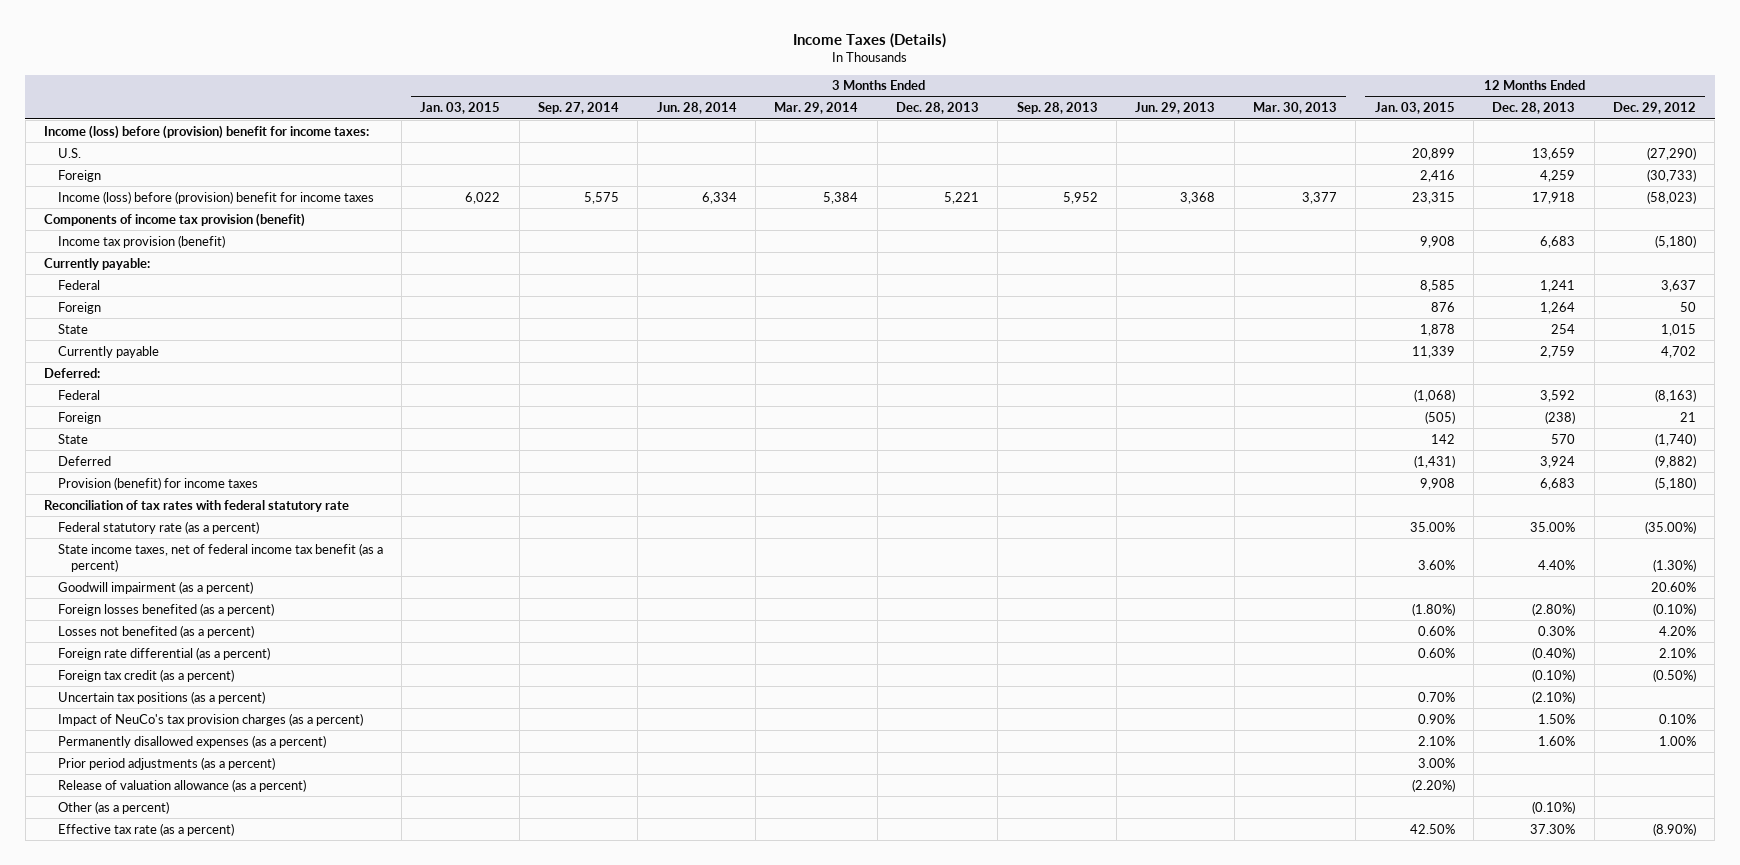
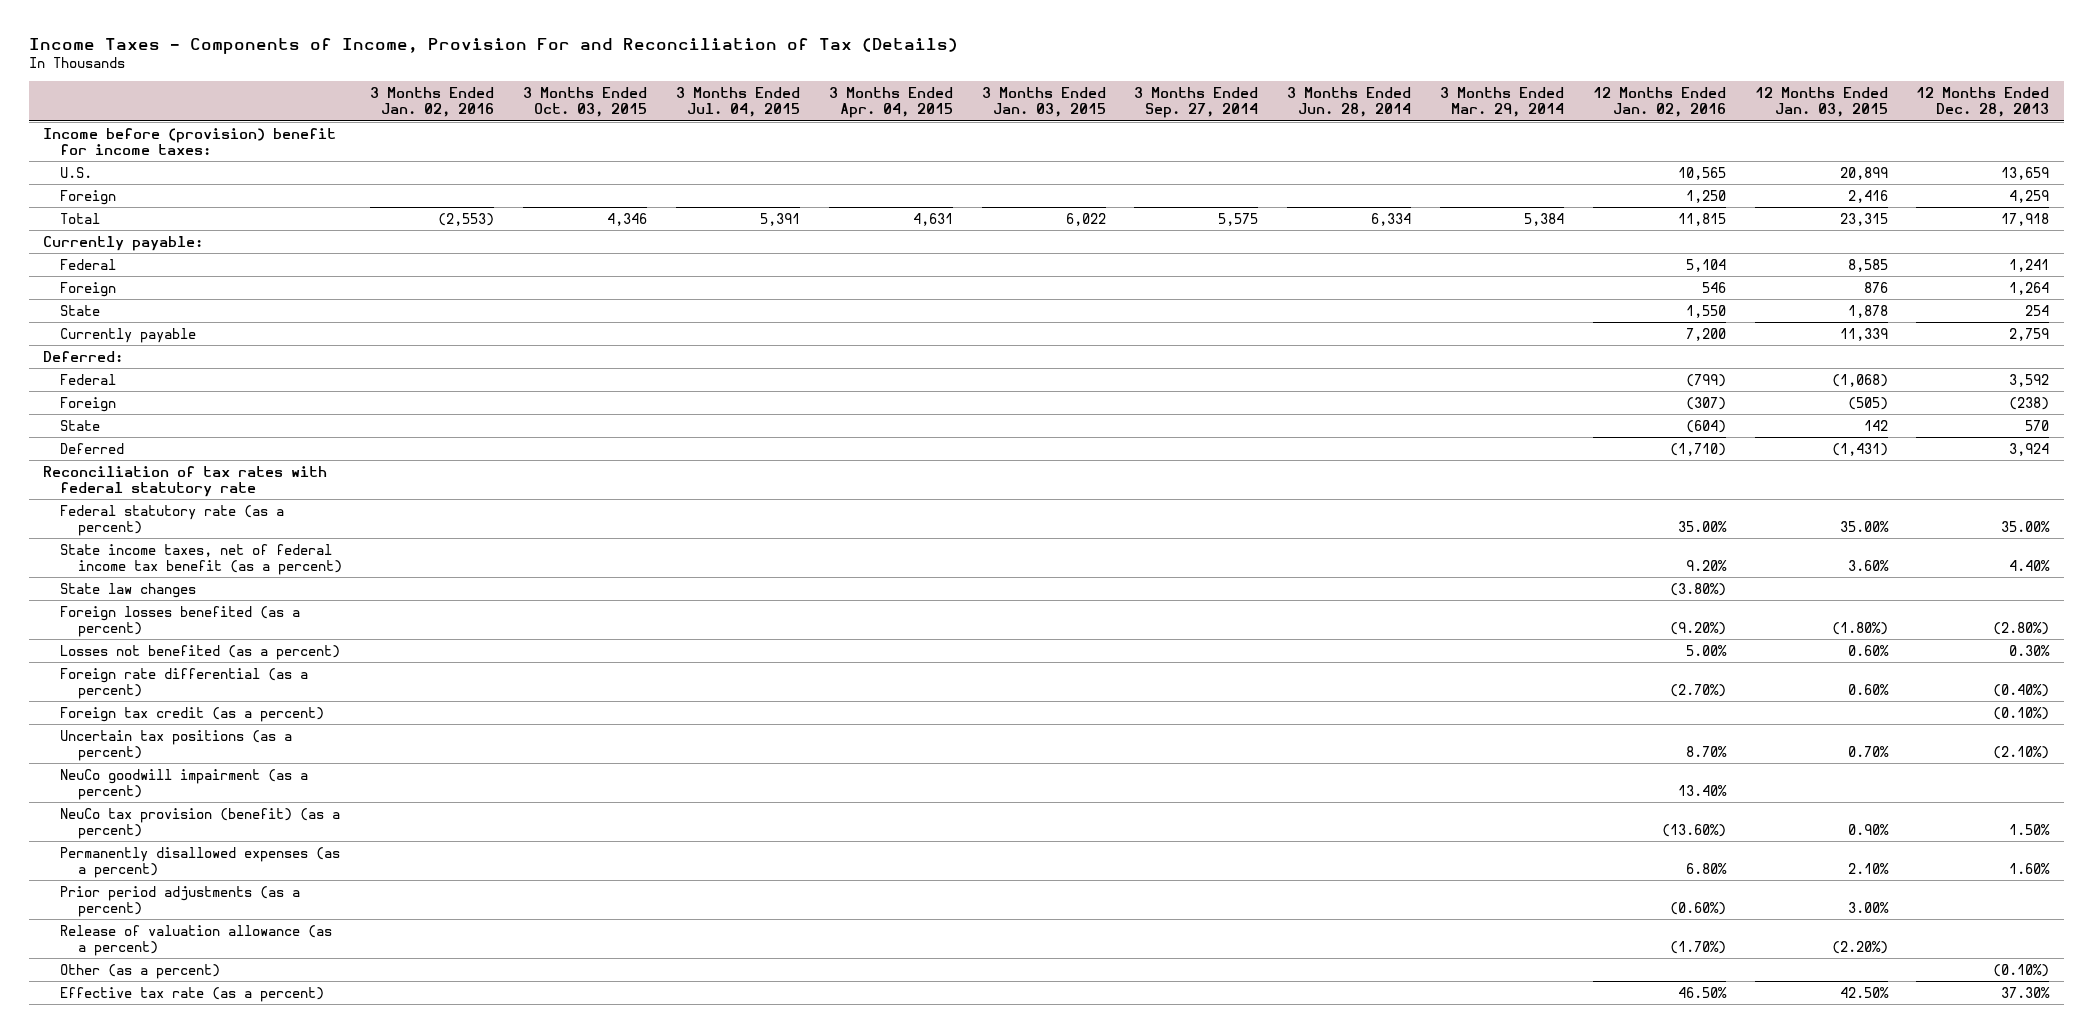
- Income Taxes (Details)
+ Income Taxes - Components of Income, Provision For and Reconciliation of Tax (Details)
- | 3 Months Ended Jan. 03, 2015 | 3 Months Ended Sep. 27, 2014 | 3 Months Ended Jun. 28, 2014 | 3 Months Ended Mar. 29, 2014 | 3 Months Ended Dec. 28, 2013 | 3 Months Ended Sep. 28, 2013 | 3 Months Ended Jun. 29, 2013 | 3 Months Ended Mar. 30, 2013 | 12 Months Ended Jan. 03, 2015 | 12 Months Ended Dec. 28, 2013 | 12 Months Ended Dec. 29, 2012
+ | 3 Months Ended Jan. 02, 2016 | 3 Months Ended Oct. 03, 2015 | 3 Months Ended Jul. 04, 2015 | 3 Months Ended Apr. 04, 2015 | 3 Months Ended Jan. 03, 2015 | 3 Months Ended Sep. 27, 2014 | 3 Months Ended Jun. 28, 2014 | 3 Months Ended Mar. 29, 2014 | 12 Months Ended Jan. 02, 2016 | 12 Months Ended Jan. 03, 2015 | 12 Months Ended Dec. 28, 2013
- Income (loss) before (provision) benefit for income taxes:
+ Income before (provision) benefit for income taxes:
- Income (loss) before (provision) benefit for income taxes | 6,022 | 5,575 | 6,334 | 5,384 | 5,221 | 5,952 | 3,368 | 3,377 | 23,315 | 17,918 | (58,023)
- Components of income tax provision (benefit)
- Income tax provision (benefit) | | | | | | | | | 9,908 | 6,683 | (5,180)
+ Total | (2,553) | 4,346 | 5,391 | 4,631 | 6,022 | 5,575 | 6,334 | 5,384 | 11,815 | 23,315 | 17,918
- Provision (benefit) for income taxes | | | | | | | | | 9,908 | 6,683 | (5,180)
- Goodwill impairment (as a percent) | | | | | | | | | | | 20.60%
+ State law changes | | | | | | | | | (3.80%) | |
- Impact of NeuCo's tax provision charges (as a percent) | | | | | | | | | 0.90% | 1.50% | 0.10%
+ NeuCo goodwill impairment (as a percent) | | | | | | | | | 13.40% | |
+ NeuCo tax provision (benefit) (as a percent) | | | | | | | | | (13.60%) | 0.90% | 1.50%

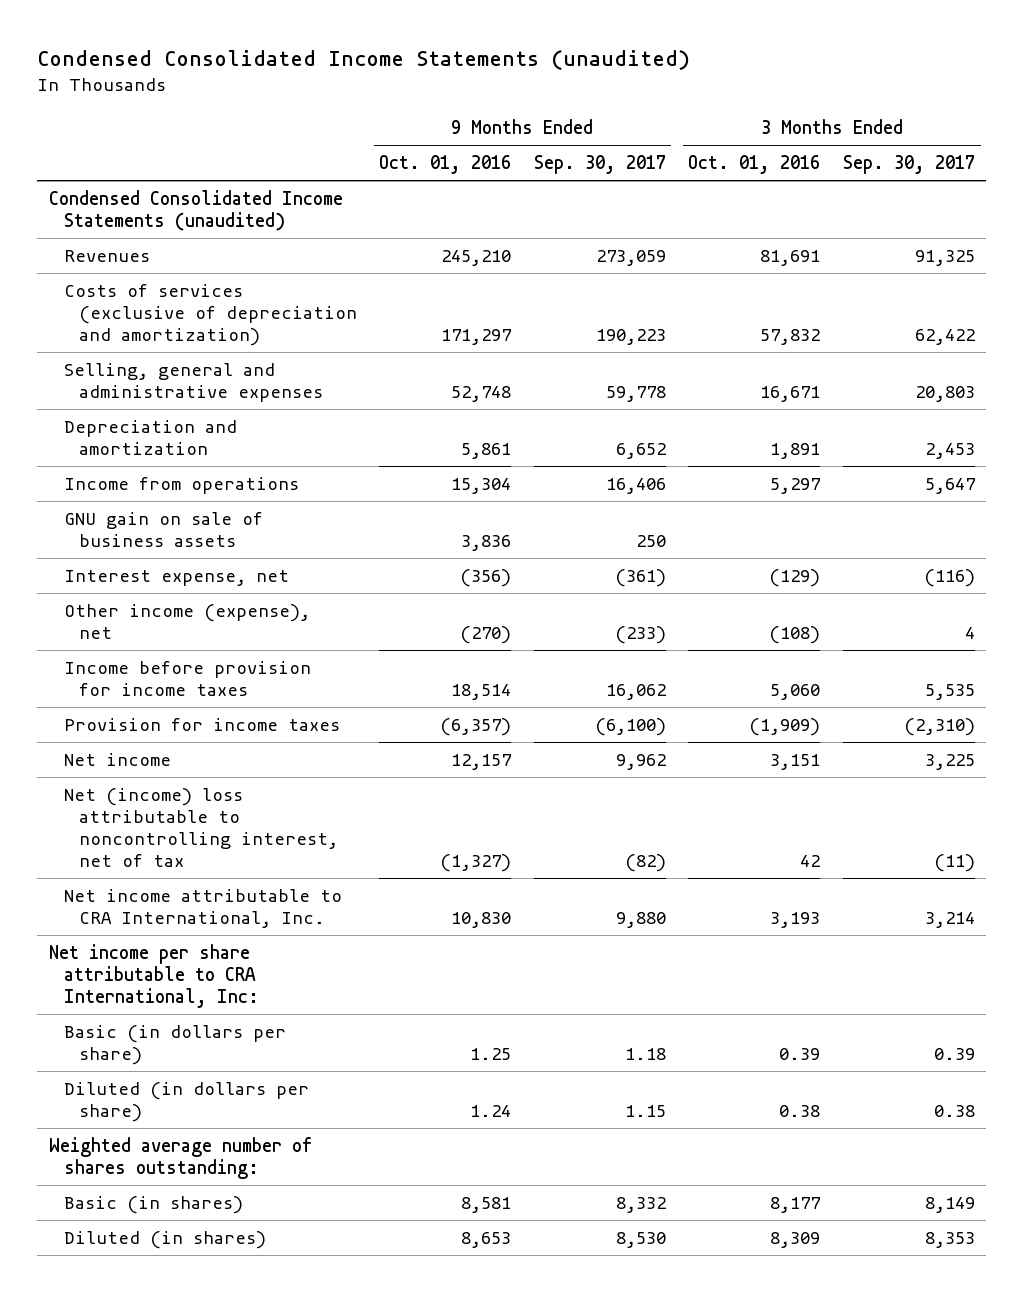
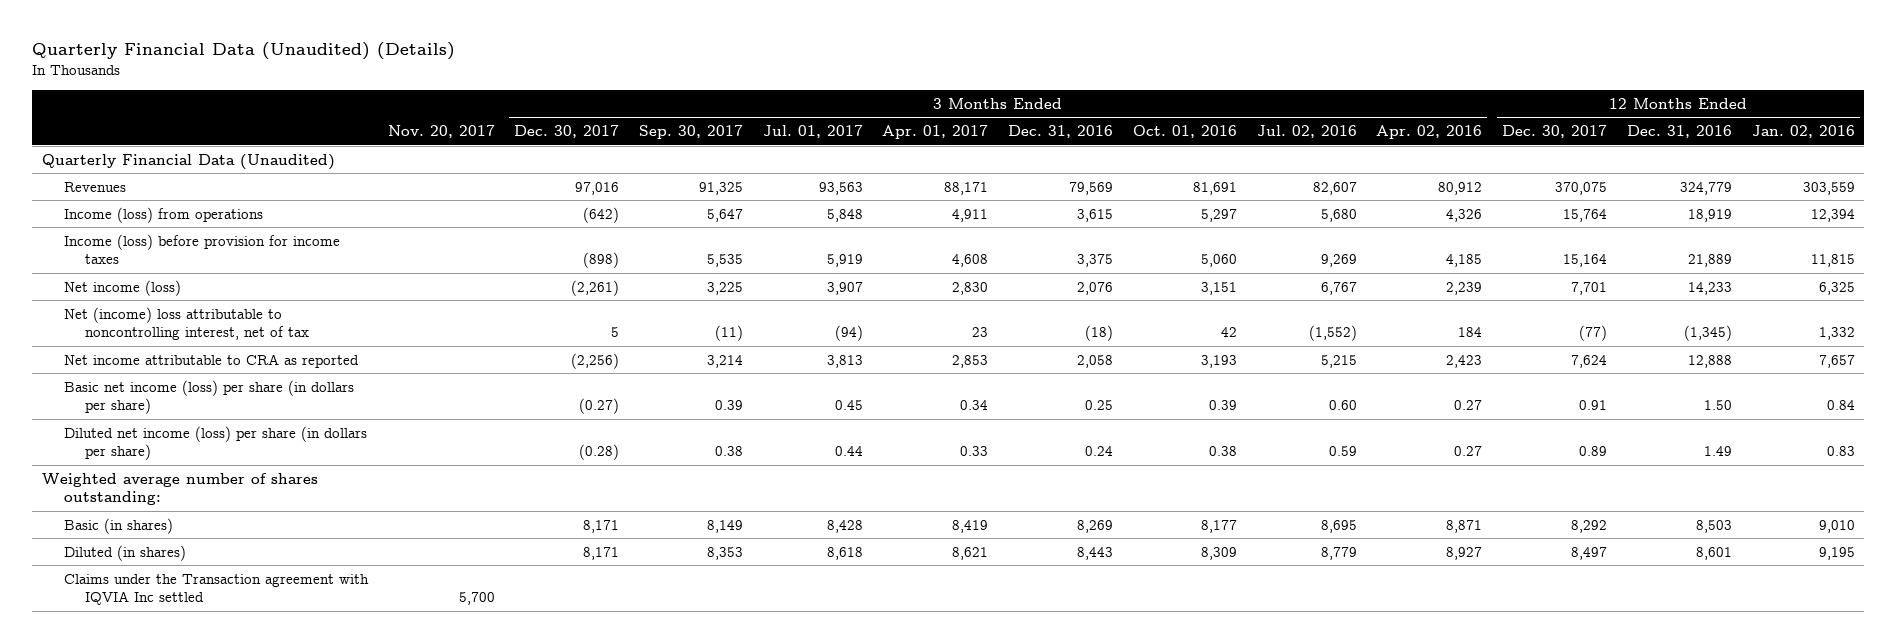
- Condensed Consolidated Income Statements (unaudited)
+ Quarterly Financial Data (Unaudited) (Details)
- | 9 Months Ended Oct. 01, 2016 | 9 Months Ended Sep. 30, 2017 | 3 Months Ended Oct. 01, 2016 | 3 Months Ended Sep. 30, 2017
+ | Nov. 20, 2017 | 3 Months Ended Dec. 30, 2017 | 3 Months Ended Sep. 30, 2017 | 3 Months Ended Jul. 01, 2017 | 3 Months Ended Apr. 01, 2017 | 3 Months Ended Dec. 31, 2016 | 3 Months Ended Oct. 01, 2016 | 3 Months Ended Jul. 02, 2016 | 3 Months Ended Apr. 02, 2016 | 12 Months Ended Dec. 30, 2017 | 12 Months Ended Dec. 31, 2016 | 12 Months Ended Jan. 02, 2016
- Condensed Consolidated Income Statements (unaudited)
+ Quarterly Financial Data (Unaudited)
- Costs of services (exclusive of depreciation and amortization) | 171,297 | 190,223 | 57,832 | 62,422
- Selling, general and administrative expenses | 52,748 | 59,778 | 16,671 | 20,803
- Depreciation and amortization | 5,861 | 6,652 | 1,891 | 2,453
- Income from operations | 15,304 | 16,406 | 5,297 | 5,647
- GNU gain on sale of business assets | 3,836 | 250 | |
- Interest expense, net | (356) | (361) | (129) | (116)
- Other income (expense), net | (270) | (233) | (108) | 4
- Income before provision for income taxes | 18,514 | 16,062 | 5,060 | 5,535
- Provision for income taxes | (6,357) | (6,100) | (1,909) | (2,310)
- Net income | 12,157 | 9,962 | 3,151 | 3,225
+ Income (loss) from operations | | (642) | 5,647 | 5,848 | 4,911 | 3,615 | 5,297 | 5,680 | 4,326 | 15,764 | 18,919 | 12,394
+ Income (loss) before provision for income taxes | | (898) | 5,535 | 5,919 | 4,608 | 3,375 | 5,060 | 9,269 | 4,185 | 15,164 | 21,889 | 11,815
+ Net income (loss) | | (2,261) | 3,225 | 3,907 | 2,830 | 2,076 | 3,151 | 6,767 | 2,239 | 7,701 | 14,233 | 6,325
- Net income attributable to CRA International, Inc. | 10,830 | 9,880 | 3,193 | 3,214
- Net income per share attributable to CRA International, Inc:
- Basic (in dollars per share) | 1.25 | 1.18 | 0.39 | 0.39
- Diluted (in dollars per share) | 1.24 | 1.15 | 0.38 | 0.38
+ Net income attributable to CRA as reported | | (2,256) | 3,214 | 3,813 | 2,853 | 2,058 | 3,193 | 5,215 | 2,423 | 7,624 | 12,888 | 7,657
+ Basic net income (loss) per share (in dollars per share) | | (0.27) | 0.39 | 0.45 | 0.34 | 0.25 | 0.39 | 0.60 | 0.27 | 0.91 | 1.50 | 0.84
+ Diluted net income (loss) per share (in dollars per share) | | (0.28) | 0.38 | 0.44 | 0.33 | 0.24 | 0.38 | 0.59 | 0.27 | 0.89 | 1.49 | 0.83
+ Claims under the Transaction agreement with IQVIA Inc settled | 5,700 | | | | | | | | | | |

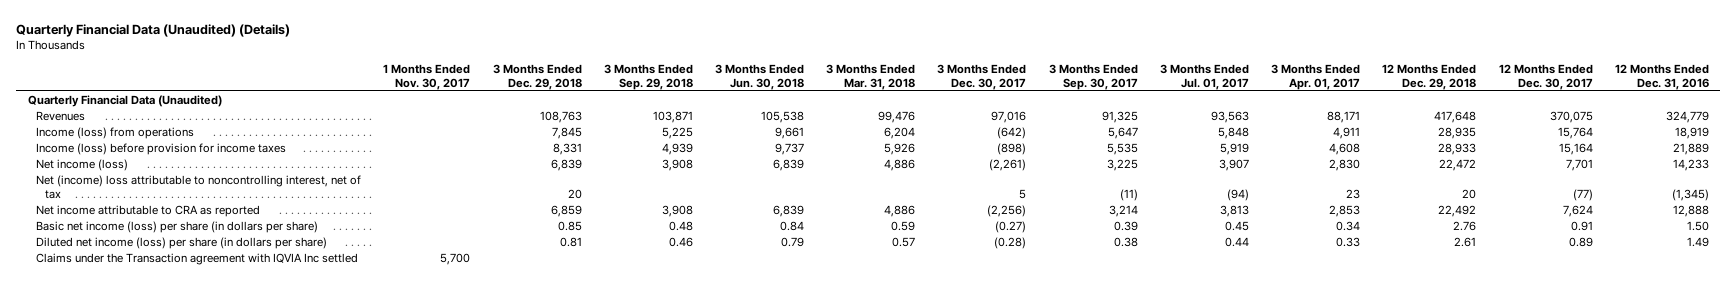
- | Nov. 20, 2017 | 3 Months Ended Dec. 30, 2017 | 3 Months Ended Sep. 30, 2017 | 3 Months Ended Jul. 01, 2017 | 3 Months Ended Apr. 01, 2017 | 3 Months Ended Dec. 31, 2016 | 3 Months Ended Oct. 01, 2016 | 3 Months Ended Jul. 02, 2016 | 3 Months Ended Apr. 02, 2016 | 12 Months Ended Dec. 30, 2017 | 12 Months Ended Dec. 31, 2016 | 12 Months Ended Jan. 02, 2016
+ | 1 Months Ended Nov. 30, 2017 | 3 Months Ended Dec. 29, 2018 | 3 Months Ended Sep. 29, 2018 | 3 Months Ended Jun. 30, 2018 | 3 Months Ended Mar. 31, 2018 | 3 Months Ended Dec. 30, 2017 | 3 Months Ended Sep. 30, 2017 | 3 Months Ended Jul. 01, 2017 | 3 Months Ended Apr. 01, 2017 | 12 Months Ended Dec. 29, 2018 | 12 Months Ended Dec. 30, 2017 | 12 Months Ended Dec. 31, 2016
- Weighted average number of shares outstanding:
- Basic (in shares) | | 8,171 | 8,149 | 8,428 | 8,419 | 8,269 | 8,177 | 8,695 | 8,871 | 8,292 | 8,503 | 9,010
- Diluted (in shares) | | 8,171 | 8,353 | 8,618 | 8,621 | 8,443 | 8,309 | 8,779 | 8,927 | 8,497 | 8,601 | 9,195

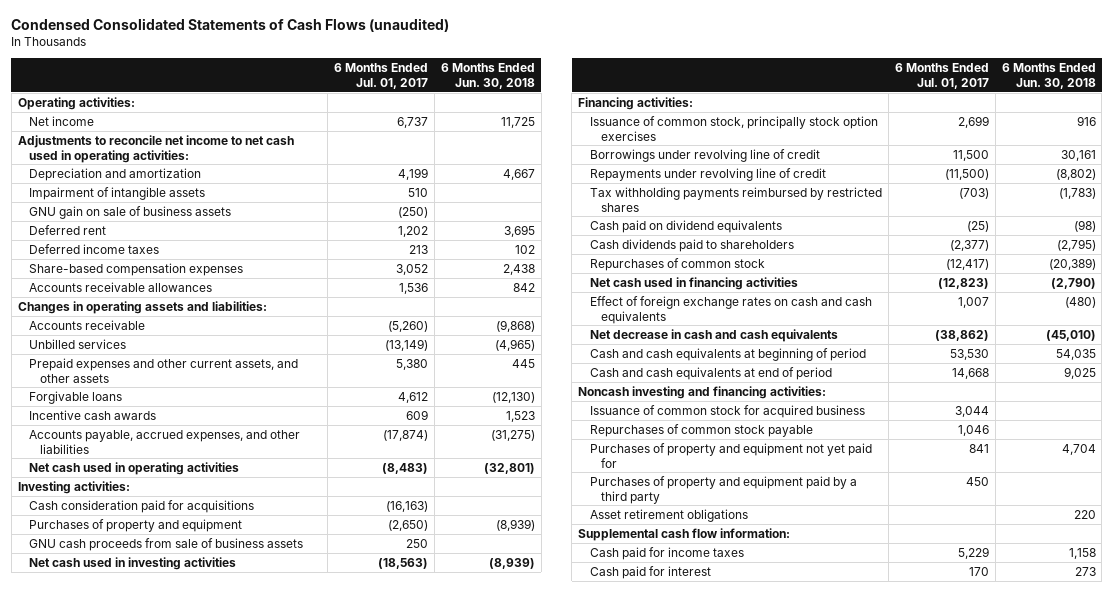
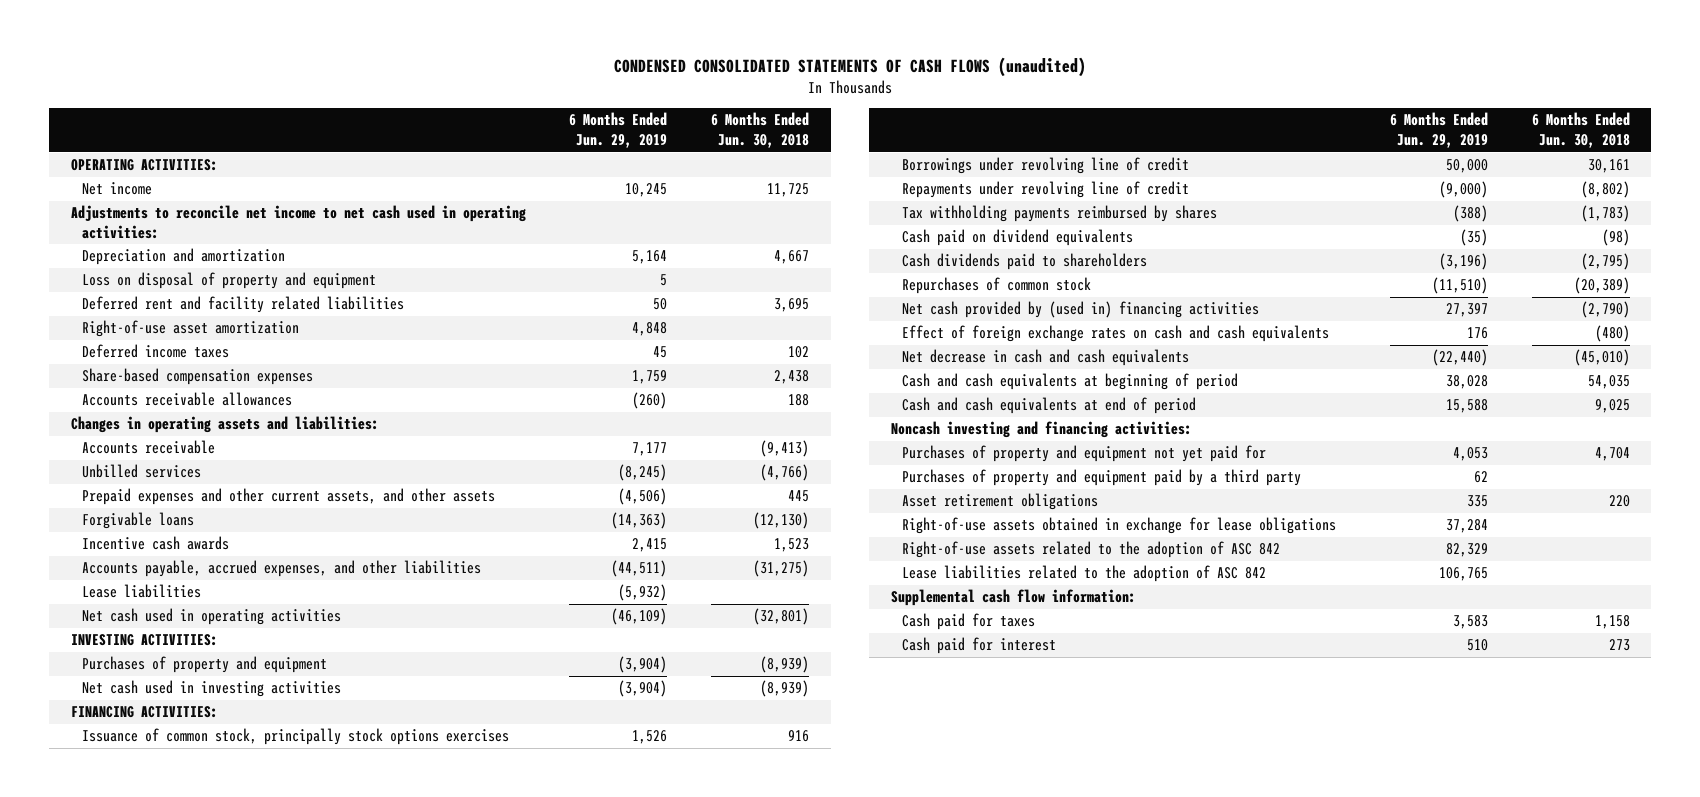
- Condensed Consolidated Statements of Cash Flows (unaudited)
+ CONDENSED CONSOLIDATED STATEMENTS OF CASH FLOWS (unaudited)
- | 6 Months Ended Jul. 01, 2017 | 6 Months Ended Jun. 30, 2018
+ | 6 Months Ended Jun. 29, 2019 | 6 Months Ended Jun. 30, 2018
- Operating activities:
+ OPERATING ACTIVITIES:
- Impairment of intangible assets | 510 |
- GNU gain on sale of business assets | (250) |
- Deferred rent | 1,202 | 3,695
+ Loss on disposal of property and equipment | 5 |
+ Deferred rent and facility related liabilities | 50 | 3,695
+ Right-of-use asset amortization | 4,848 |
- Accounts receivable allowances | 1,536 | 842
+ Accounts receivable allowances | (260) | 188
- Accounts receivable | (5,260) | (9,868)
- Unbilled services | (13,149) | (4,965)
+ Accounts receivable | 7,177 | (9,413)
+ Unbilled services | (8,245) | (4,766)
+ Lease liabilities | (5,932) |
- Investing activities:
- Cash consideration paid for acquisitions | (16,163) |
+ INVESTING ACTIVITIES:
- GNU cash proceeds from sale of business assets | 250 |
- Financing activities:
- Issuance of common stock, principally stock option exercises | 2,699 | 916
+ FINANCING ACTIVITIES:
+ Issuance of common stock, principally stock options exercises | 1,526 | 916
- Tax withholding payments reimbursed by restricted shares | (703) | (1,783)
+ Tax withholding payments reimbursed by shares | (388) | (1,783)
- Net cash used in financing activities | (12,823) | (2,790)
+ Net cash provided by (used in) financing activities | 27,397 | (2,790)
- Issuance of common stock for acquired business | 3,044 |
- Repurchases of common stock payable | 1,046 |
+ Right-of-use assets obtained in exchange for lease obligations | 37,284 |
+ Right-of-use assets related to the adoption of ASC 842 | 82,329 |
+ Lease liabilities related to the adoption of ASC 842 | 106,765 |
- Cash paid for income taxes | 5,229 | 1,158
+ Cash paid for taxes | 3,583 | 1,158

